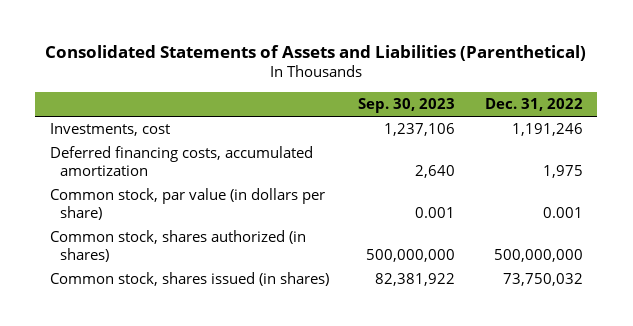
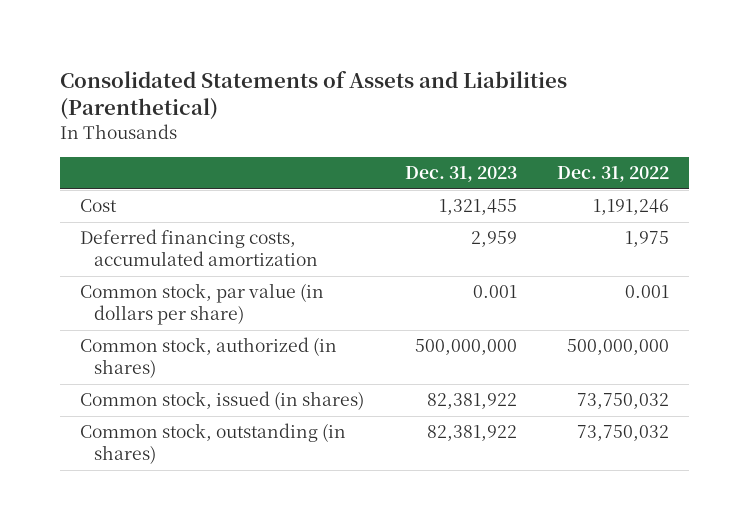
- | Sep. 30, 2023 | Dec. 31, 2022
+ | Dec. 31, 2023 | Dec. 31, 2022
- Investments, cost | 1,237,106 | 1,191,246
+ Cost | 1,321,455 | 1,191,246
- Common stock, shares authorized (in shares) | 500,000,000 | 500,000,000
- Common stock, shares issued (in shares) | 82,381,922 | 73,750,032
+ Common stock, authorized (in shares) | 500,000,000 | 500,000,000
+ Common stock, issued (in shares) | 82,381,922 | 73,750,032
+ Common stock, outstanding (in shares) | 82,381,922 | 73,750,032

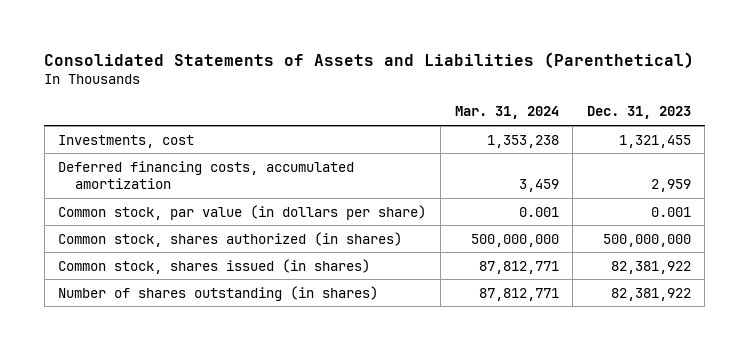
- | Dec. 31, 2023 | Dec. 31, 2022
+ | Mar. 31, 2024 | Dec. 31, 2023
- Cost | 1,321,455 | 1,191,246
+ Investments, cost | 1,353,238 | 1,321,455
- Common stock, authorized (in shares) | 500,000,000 | 500,000,000
- Common stock, issued (in shares) | 82,381,922 | 73,750,032
- Common stock, outstanding (in shares) | 82,381,922 | 73,750,032
+ Common stock, shares authorized (in shares) | 500,000,000 | 500,000,000
+ Common stock, shares issued (in shares) | 87,812,771 | 82,381,922
+ Number of shares outstanding (in shares) | 87,812,771 | 82,381,922

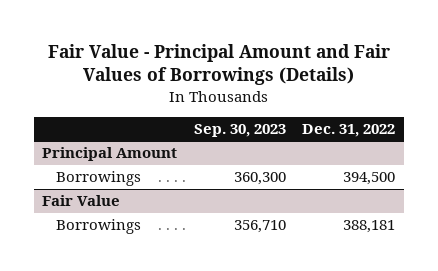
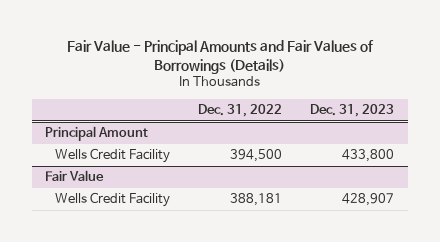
- Fair Value - Principal Amount and Fair Values of Borrowings (Details)
+ Fair Value - Principal Amounts and Fair Values of Borrowings (Details)
- | Sep. 30, 2023 | Dec. 31, 2022
+ | Dec. 31, 2022 | Dec. 31, 2023
@ Principal Amount
- Borrowings | 360,300 | 394,500
+ Wells Credit Facility | 394,500 | 433,800
@ Fair Value
- Borrowings | 356,710 | 388,181
+ Wells Credit Facility | 388,181 | 428,907

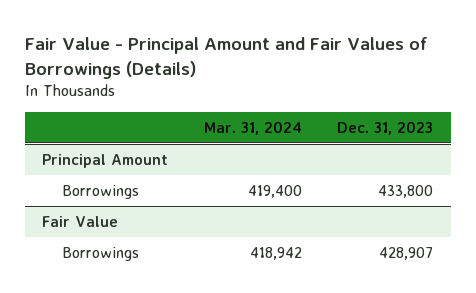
- Fair Value - Principal Amounts and Fair Values of Borrowings (Details)
+ Fair Value - Principal Amount and Fair Values of Borrowings (Details)
- | Dec. 31, 2022 | Dec. 31, 2023
+ | Mar. 31, 2024 | Dec. 31, 2023
@ Principal Amount
- Wells Credit Facility | 394,500 | 433,800
+ Borrowings | 419,400 | 433,800
@ Fair Value
- Wells Credit Facility | 388,181 | 428,907
+ Borrowings | 418,942 | 428,907

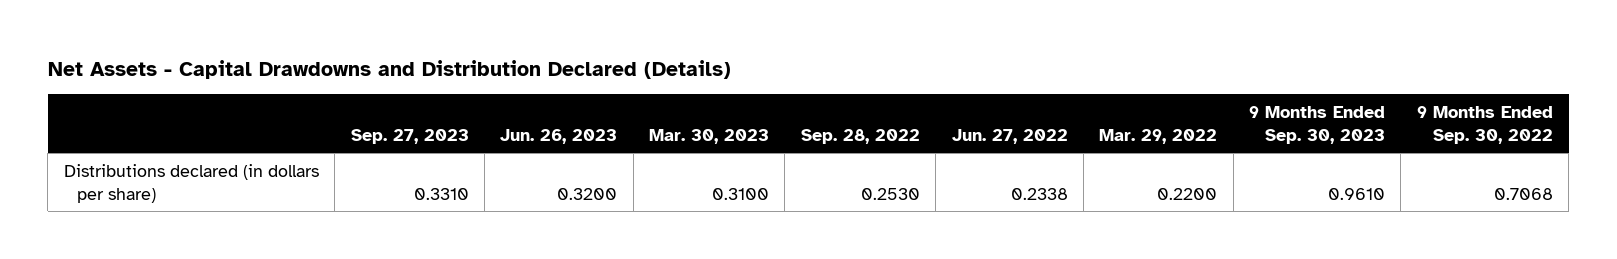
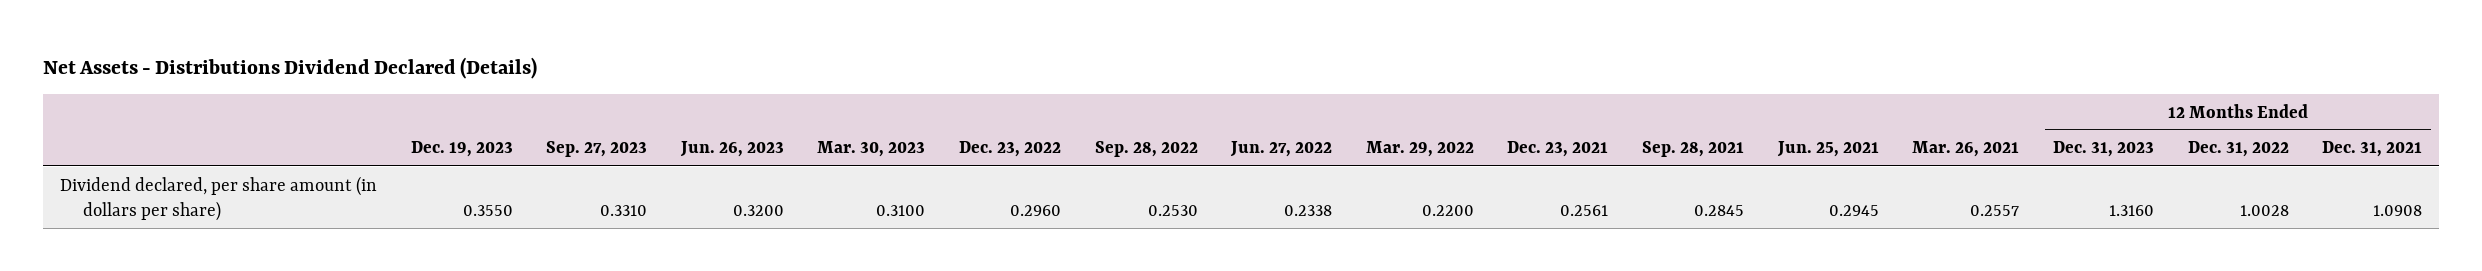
- Net Assets - Capital Drawdowns and Distribution Declared (Details)
+ Net Assets - Distributions Dividend Declared (Details)
- | Sep. 27, 2023 | Jun. 26, 2023 | Mar. 30, 2023 | Sep. 28, 2022 | Jun. 27, 2022 | Mar. 29, 2022 | 9 Months Ended Sep. 30, 2023 | 9 Months Ended Sep. 30, 2022
+ | Dec. 19, 2023 | Sep. 27, 2023 | Jun. 26, 2023 | Mar. 30, 2023 | Dec. 23, 2022 | Sep. 28, 2022 | Jun. 27, 2022 | Mar. 29, 2022 | Dec. 23, 2021 | Sep. 28, 2021 | Jun. 25, 2021 | Mar. 26, 2021 | 12 Months Ended Dec. 31, 2023 | 12 Months Ended Dec. 31, 2022 | 12 Months Ended Dec. 31, 2021
- Distributions declared (in dollars per share) | 0.3310 | 0.3200 | 0.3100 | 0.2530 | 0.2338 | 0.2200 | 0.9610 | 0.7068
+ Dividend declared, per share amount (in dollars per share) | 0.3550 | 0.3310 | 0.3200 | 0.3100 | 0.2960 | 0.2530 | 0.2338 | 0.2200 | 0.2561 | 0.2845 | 0.2945 | 0.2557 | 1.3160 | 1.0028 | 1.0908

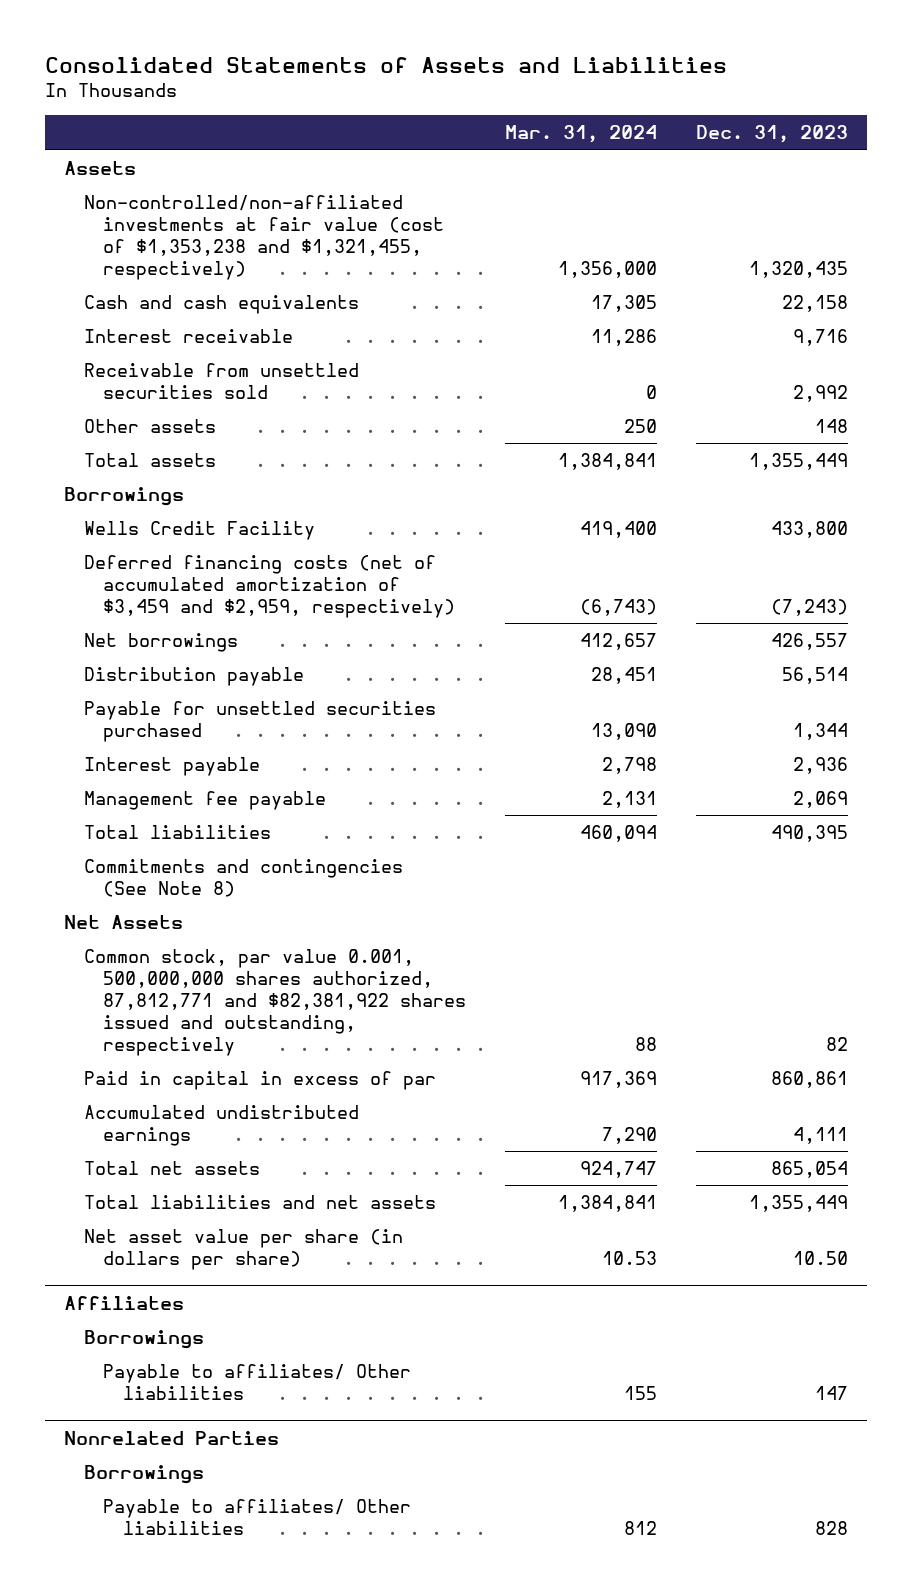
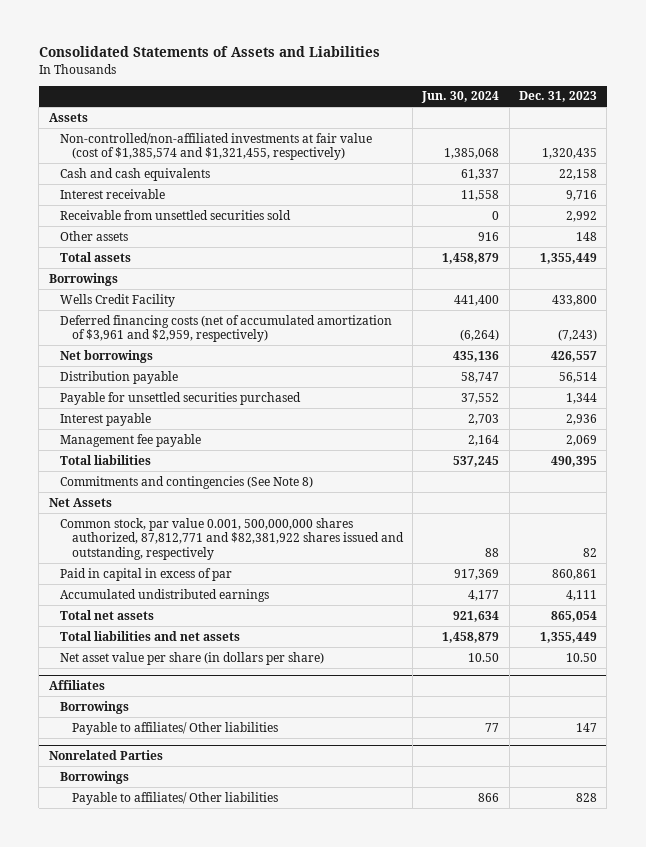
- | Mar. 31, 2024 | Dec. 31, 2023
+ | Jun. 30, 2024 | Dec. 31, 2023
- Non-controlled/non-affiliated investments at fair value (cost of $1,353,238 and $1,321,455, respectively) | 1,356,000 | 1,320,435
+ Non-controlled/non-affiliated investments at fair value (cost of $1,385,574 and $1,321,455, respectively) | 1,385,068 | 1,320,435
- Deferred financing costs (net of accumulated amortization of $3,459 and $2,959, respectively) | (6,743) | (7,243)
+ Deferred financing costs (net of accumulated amortization of $3,961 and $2,959, respectively) | (6,264) | (7,243)

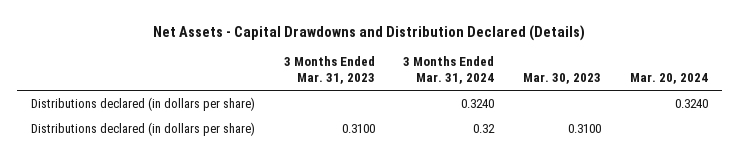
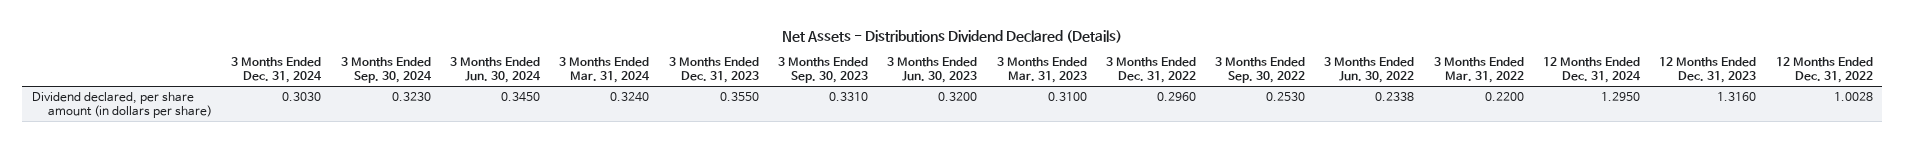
- Net Assets - Capital Drawdowns and Distribution Declared (Details)
+ Net Assets - Distributions Dividend Declared (Details)
- | 3 Months Ended Mar. 31, 2023 | 3 Months Ended Mar. 31, 2024 | Mar. 30, 2023 | Mar. 20, 2024
+ | 3 Months Ended Dec. 31, 2024 | 3 Months Ended Sep. 30, 2024 | 3 Months Ended Jun. 30, 2024 | 3 Months Ended Mar. 31, 2024 | 3 Months Ended Dec. 31, 2023 | 3 Months Ended Sep. 30, 2023 | 3 Months Ended Jun. 30, 2023 | 3 Months Ended Mar. 31, 2023 | 3 Months Ended Dec. 31, 2022 | 3 Months Ended Sep. 30, 2022 | 3 Months Ended Jun. 30, 2022 | 3 Months Ended Mar. 31, 2022 | 12 Months Ended Dec. 31, 2024 | 12 Months Ended Dec. 31, 2023 | 12 Months Ended Dec. 31, 2022
- Distributions declared (in dollars per share) | | 0.3240 | | 0.3240
- Distributions declared (in dollars per share) | 0.3100 | 0.32 | 0.3100 |
+ Dividend declared, per share amount (in dollars per share) | 0.3030 | 0.3230 | 0.3450 | 0.3240 | 0.3550 | 0.3310 | 0.3200 | 0.3100 | 0.2960 | 0.2530 | 0.2338 | 0.2200 | 1.2950 | 1.3160 | 1.0028

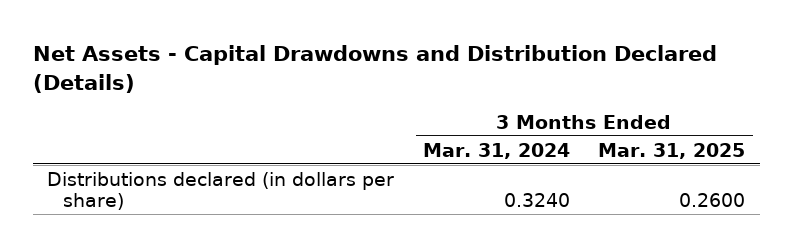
- Net Assets - Distributions Dividend Declared (Details)
+ Net Assets - Capital Drawdowns and Distribution Declared (Details)
- | 3 Months Ended Dec. 31, 2024 | 3 Months Ended Sep. 30, 2024 | 3 Months Ended Jun. 30, 2024 | 3 Months Ended Mar. 31, 2024 | 3 Months Ended Dec. 31, 2023 | 3 Months Ended Sep. 30, 2023 | 3 Months Ended Jun. 30, 2023 | 3 Months Ended Mar. 31, 2023 | 3 Months Ended Dec. 31, 2022 | 3 Months Ended Sep. 30, 2022 | 3 Months Ended Jun. 30, 2022 | 3 Months Ended Mar. 31, 2022 | 12 Months Ended Dec. 31, 2024 | 12 Months Ended Dec. 31, 2023 | 12 Months Ended Dec. 31, 2022
+ | 3 Months Ended Mar. 31, 2024 | 3 Months Ended Mar. 31, 2025
- Dividend declared, per share amount (in dollars per share) | 0.3030 | 0.3230 | 0.3450 | 0.3240 | 0.3550 | 0.3310 | 0.3200 | 0.3100 | 0.2960 | 0.2530 | 0.2338 | 0.2200 | 1.2950 | 1.3160 | 1.0028
+ Distributions declared (in dollars per share) | 0.3240 | 0.2600

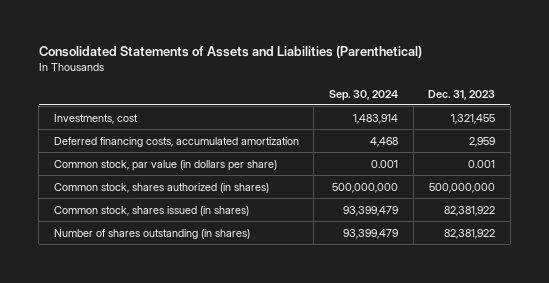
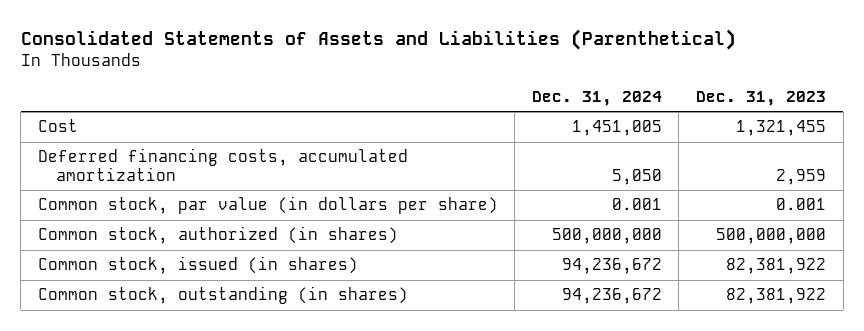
- | Sep. 30, 2024 | Dec. 31, 2023
+ | Dec. 31, 2024 | Dec. 31, 2023
- Investments, cost | 1,483,914 | 1,321,455
+ Cost | 1,451,005 | 1,321,455
- Common stock, shares authorized (in shares) | 500,000,000 | 500,000,000
- Common stock, shares issued (in shares) | 93,399,479 | 82,381,922
- Number of shares outstanding (in shares) | 93,399,479 | 82,381,922
+ Common stock, authorized (in shares) | 500,000,000 | 500,000,000
+ Common stock, issued (in shares) | 94,236,672 | 82,381,922
+ Common stock, outstanding (in shares) | 94,236,672 | 82,381,922

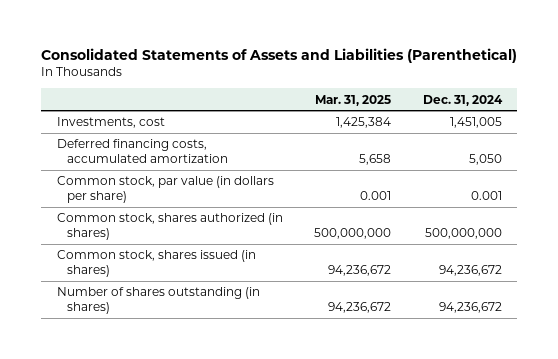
- | Dec. 31, 2024 | Dec. 31, 2023
+ | Mar. 31, 2025 | Dec. 31, 2024
- Cost | 1,451,005 | 1,321,455
+ Investments, cost | 1,425,384 | 1,451,005
- Common stock, authorized (in shares) | 500,000,000 | 500,000,000
- Common stock, issued (in shares) | 94,236,672 | 82,381,922
- Common stock, outstanding (in shares) | 94,236,672 | 82,381,922
+ Common stock, shares authorized (in shares) | 500,000,000 | 500,000,000
+ Common stock, shares issued (in shares) | 94,236,672 | 94,236,672
+ Number of shares outstanding (in shares) | 94,236,672 | 94,236,672

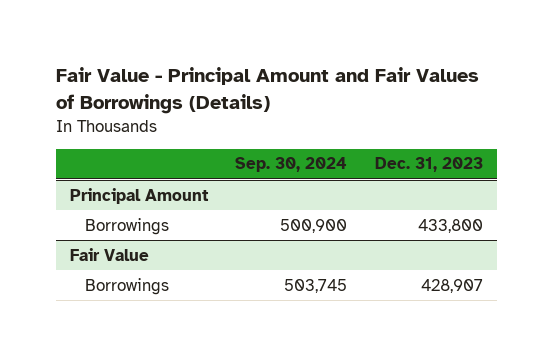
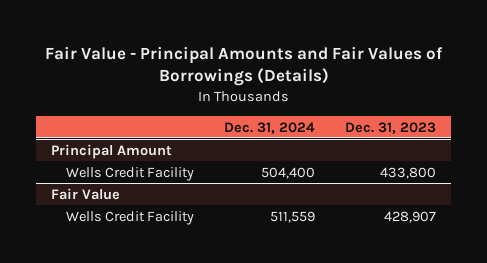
- Fair Value - Principal Amount and Fair Values of Borrowings (Details)
+ Fair Value - Principal Amounts and Fair Values of Borrowings (Details)
- | Sep. 30, 2024 | Dec. 31, 2023
+ | Dec. 31, 2024 | Dec. 31, 2023
@ Principal Amount
- Borrowings | 500,900 | 433,800
+ Wells Credit Facility | 504,400 | 433,800
@ Fair Value
- Borrowings | 503,745 | 428,907
+ Wells Credit Facility | 511,559 | 428,907

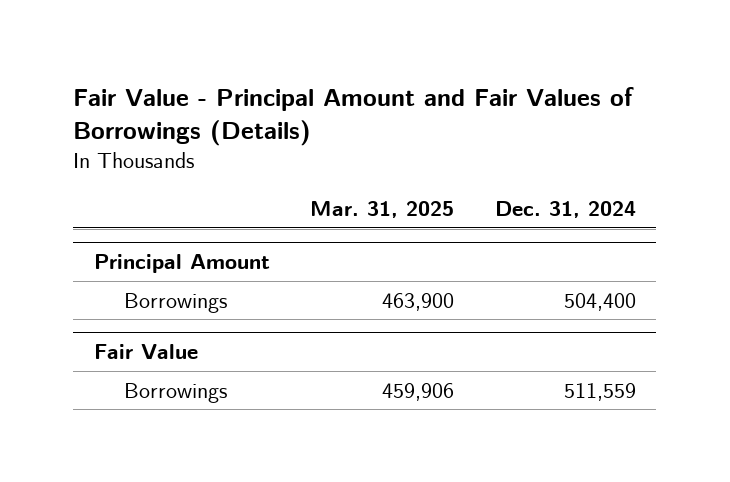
- Fair Value - Principal Amounts and Fair Values of Borrowings (Details)
+ Fair Value - Principal Amount and Fair Values of Borrowings (Details)
- | Dec. 31, 2024 | Dec. 31, 2023
+ | Mar. 31, 2025 | Dec. 31, 2024
@ Principal Amount
- Wells Credit Facility | 504,400 | 433,800
+ Borrowings | 463,900 | 504,400
@ Fair Value
- Wells Credit Facility | 511,559 | 428,907
+ Borrowings | 459,906 | 511,559

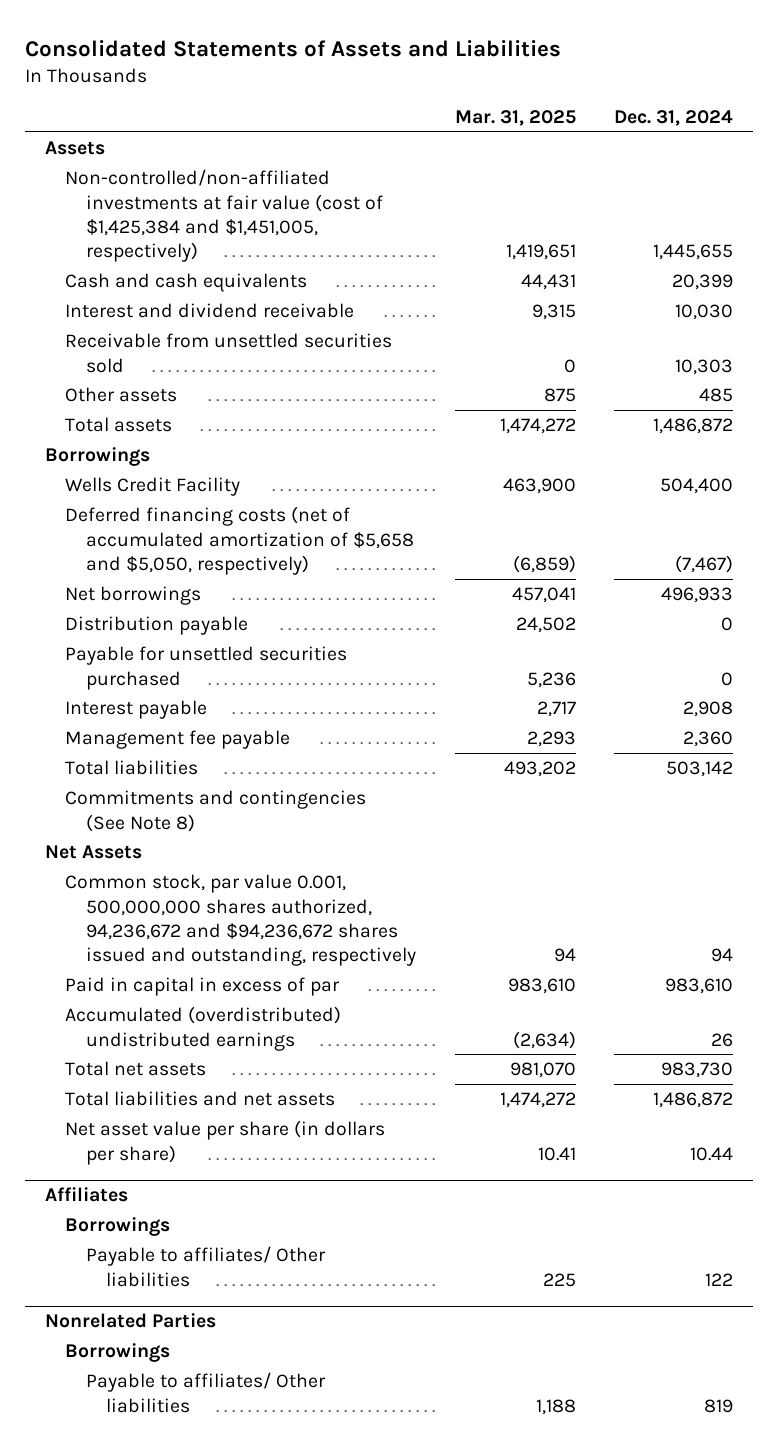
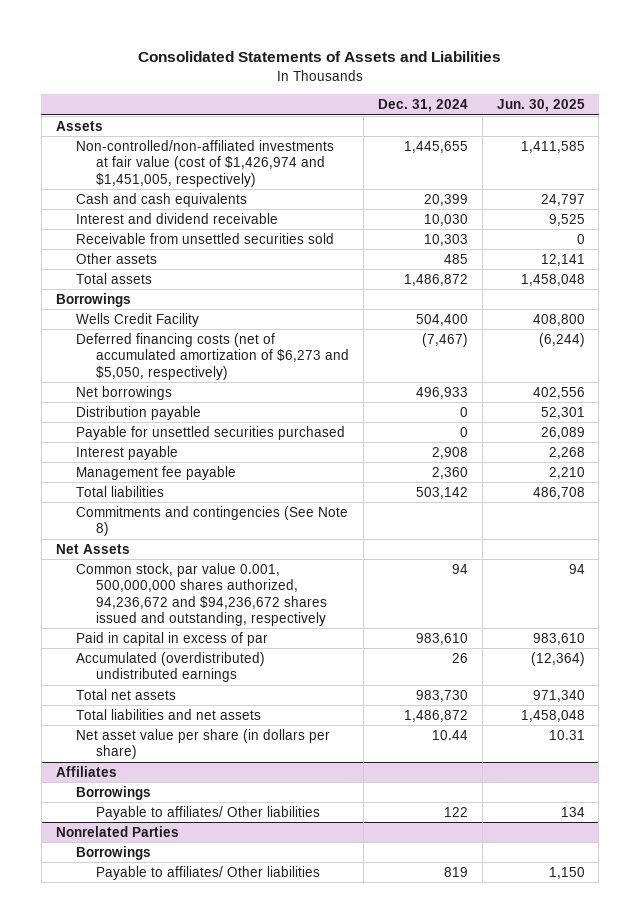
- | Mar. 31, 2025 | Dec. 31, 2024
+ | Dec. 31, 2024 | Jun. 30, 2025
- Non-controlled/non-affiliated investments at fair value (cost of $1,425,384 and $1,451,005, respectively) | 1,419,651 | 1,445,655
+ Non-controlled/non-affiliated investments at fair value (cost of $1,426,974 and $1,451,005, respectively) | 1,445,655 | 1,411,585
- Deferred financing costs (net of accumulated amortization of $5,658 and $5,050, respectively) | (6,859) | (7,467)
+ Deferred financing costs (net of accumulated amortization of $6,273 and $5,050, respectively) | (7,467) | (6,244)

